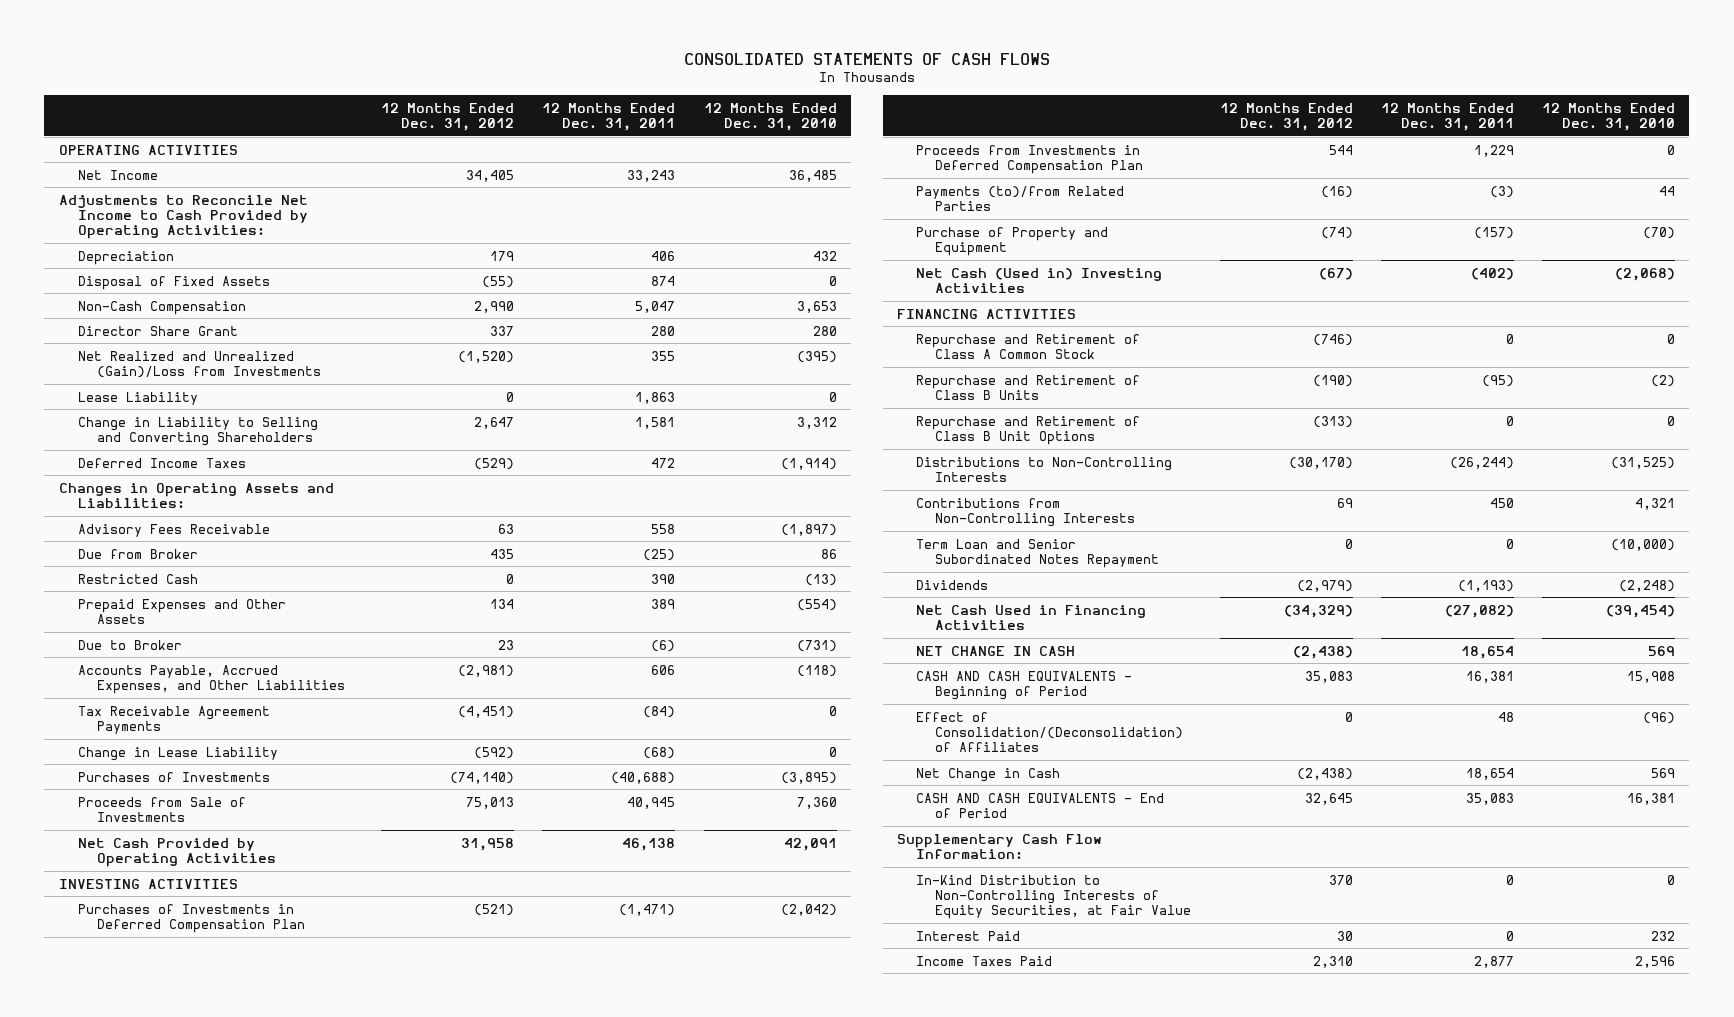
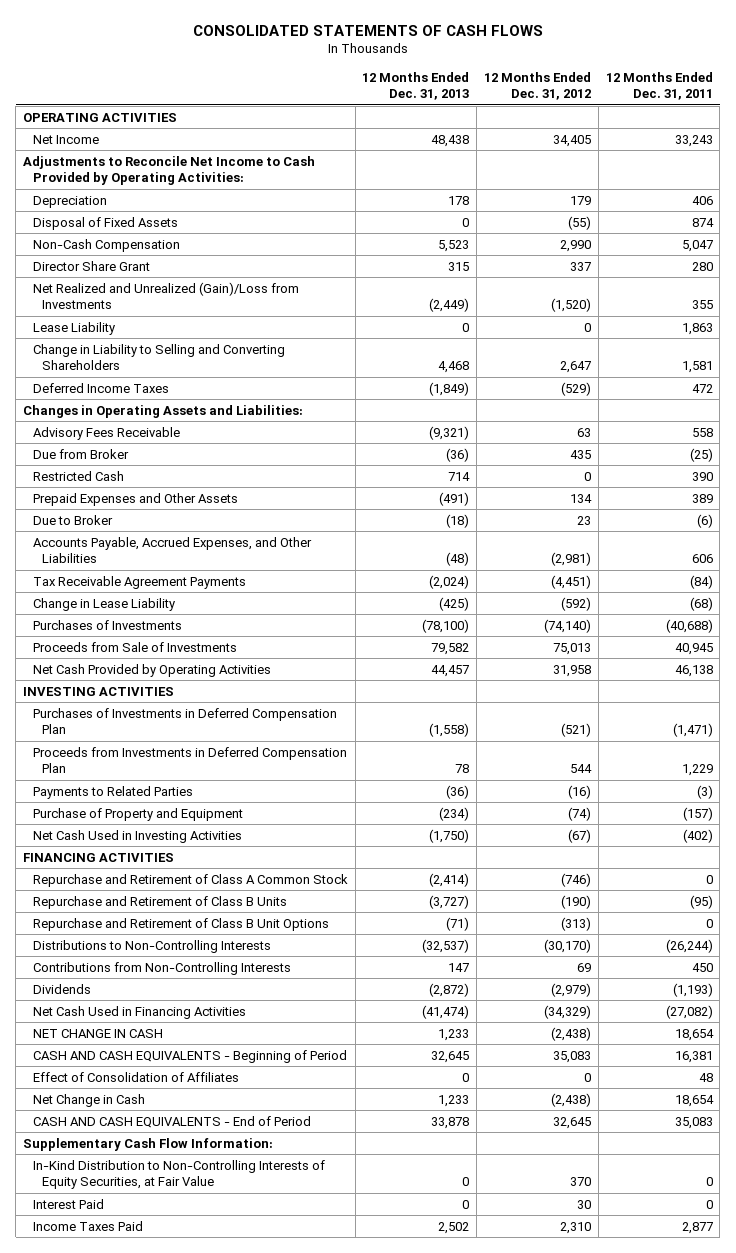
- | 12 Months Ended Dec. 31, 2012 | 12 Months Ended Dec. 31, 2011 | 12 Months Ended Dec. 31, 2010
+ | 12 Months Ended Dec. 31, 2013 | 12 Months Ended Dec. 31, 2012 | 12 Months Ended Dec. 31, 2011
- Payments (to)/from Related Parties | (16) | (3) | 44
+ Payments to Related Parties | (36) | (16) | (3)
- Net Cash (Used in) Investing Activities | (67) | (402) | (2,068)
+ Net Cash Used in Investing Activities | (1,750) | (67) | (402)
- Term Loan and Senior Subordinated Notes Repayment | 0 | 0 | (10,000)
- Effect of Consolidation/(Deconsolidation) of Affiliates | 0 | 48 | (96)
+ Effect of Consolidation of Affiliates | 0 | 0 | 48

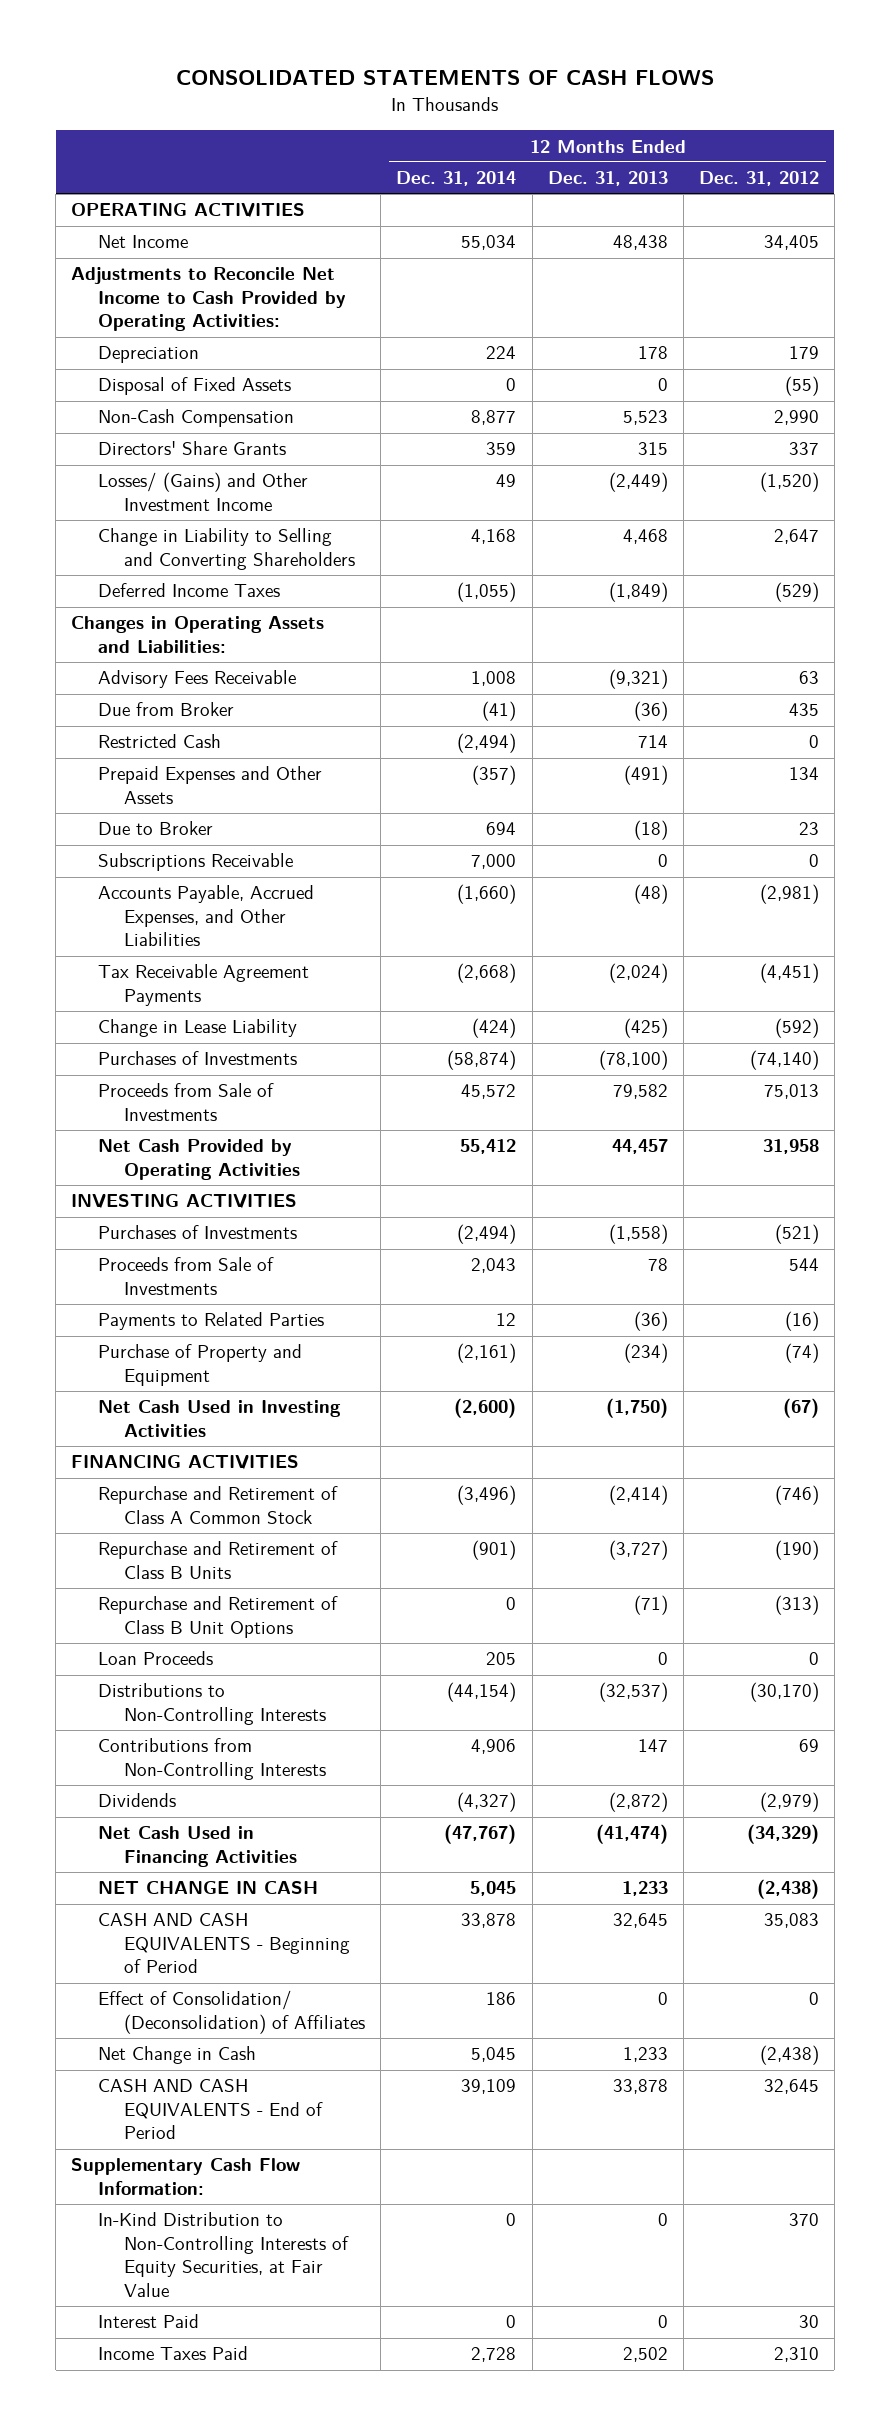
- | 12 Months Ended Dec. 31, 2013 | 12 Months Ended Dec. 31, 2012 | 12 Months Ended Dec. 31, 2011
+ | 12 Months Ended Dec. 31, 2014 | 12 Months Ended Dec. 31, 2013 | 12 Months Ended Dec. 31, 2012
- Director Share Grant | 315 | 337 | 280
- Net Realized and Unrealized (Gain)/Loss from Investments | (2,449) | (1,520) | 355
- Lease Liability | 0 | 0 | 1,863
+ Directors' Share Grants | 359 | 315 | 337
+ Losses/ (Gains) and Other Investment Income | 49 | (2,449) | (1,520)
+ Subscriptions Receivable | 7,000 | 0 | 0
- Purchases of Investments in Deferred Compensation Plan | (1,558) | (521) | (1,471)
- Proceeds from Investments in Deferred Compensation Plan | 78 | 544 | 1,229
+ Purchases of Investments | (2,494) | (1,558) | (521)
+ Proceeds from Sale of Investments | 2,043 | 78 | 544
+ Loan Proceeds | 205 | 0 | 0
- Effect of Consolidation of Affiliates | 0 | 0 | 48
+ Effect of Consolidation/ (Deconsolidation) of Affiliates | 186 | 0 | 0

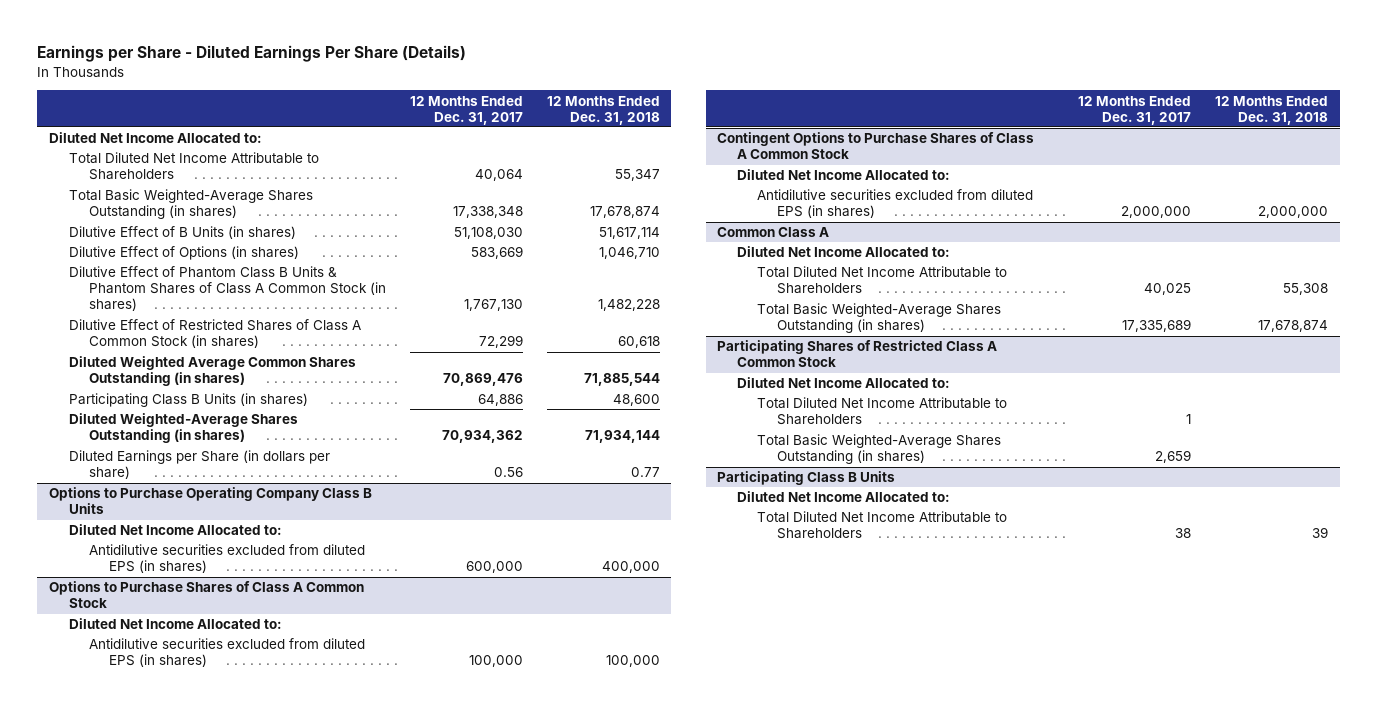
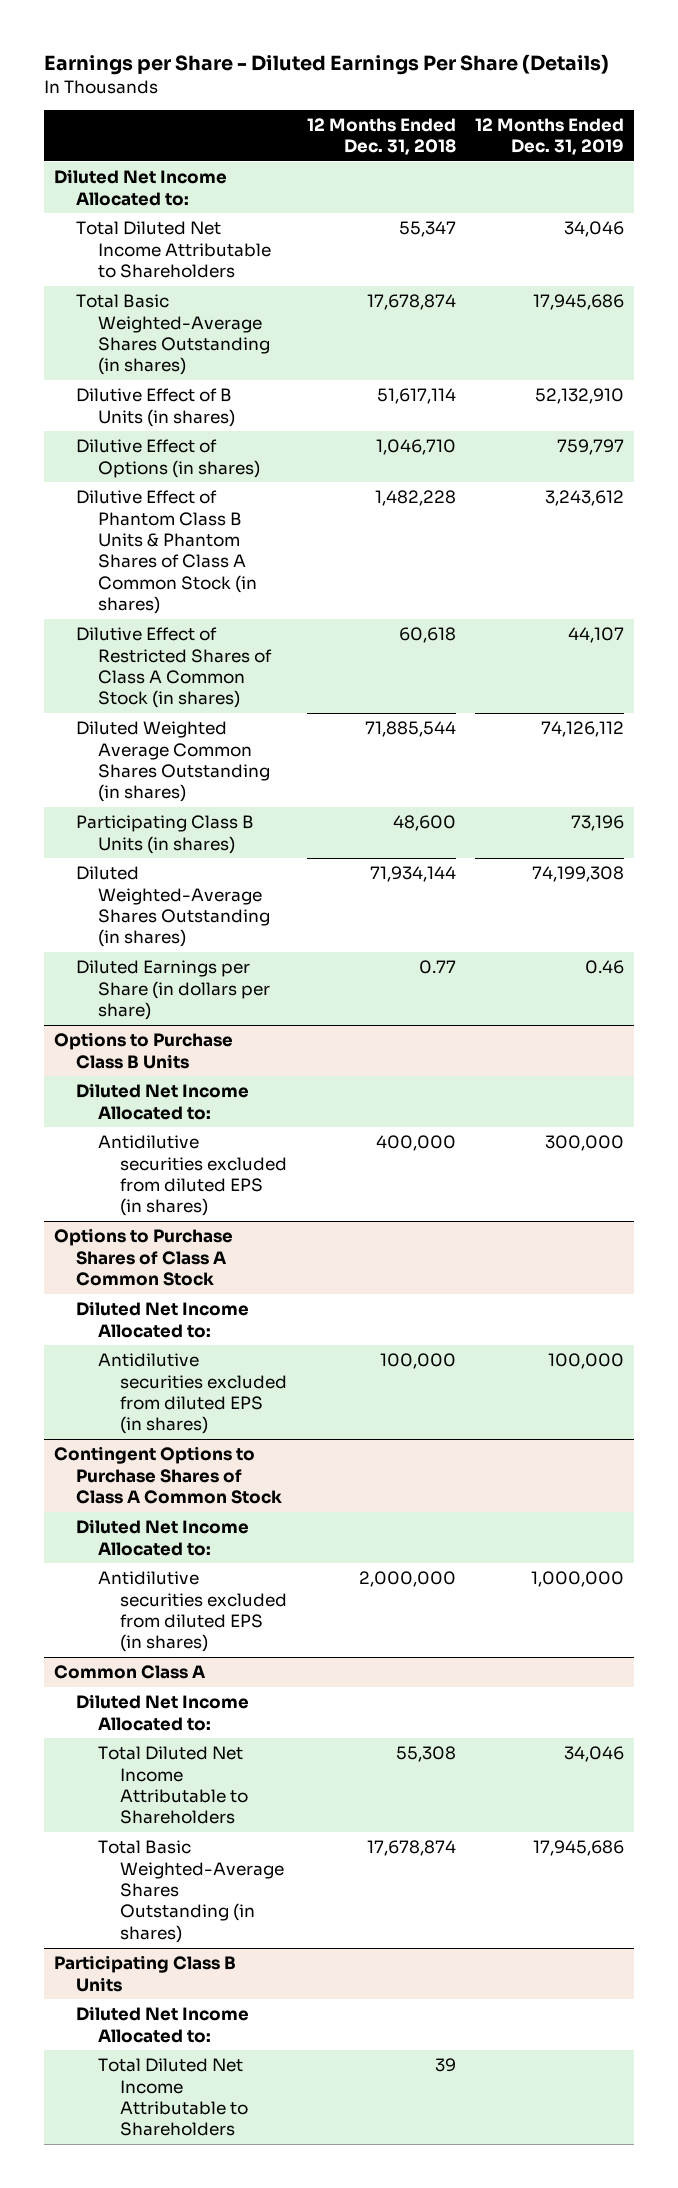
- | 12 Months Ended Dec. 31, 2017 | 12 Months Ended Dec. 31, 2018
+ | 12 Months Ended Dec. 31, 2018 | 12 Months Ended Dec. 31, 2019
- Options to Purchase Operating Company Class B Units
+ Options to Purchase Class B Units
- Participating Shares of Restricted Class A Common Stock
- Diluted Net Income Allocated to:
- Total Diluted Net Income Attributable to Shareholders | 1 |
- Total Basic Weighted-Average Shares Outstanding (in shares) | 2,659 |

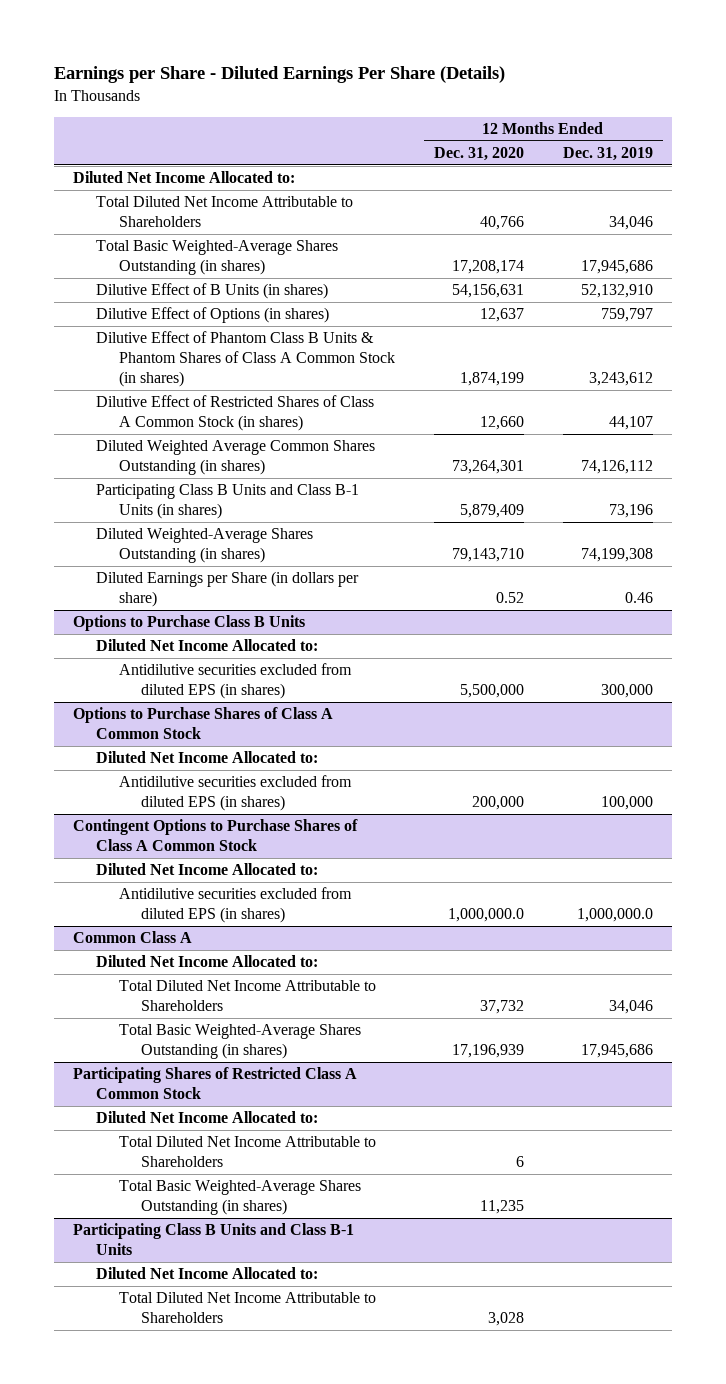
- | 12 Months Ended Dec. 31, 2018 | 12 Months Ended Dec. 31, 2019
+ | 12 Months Ended Dec. 31, 2020 | 12 Months Ended Dec. 31, 2019
- Participating Class B Units (in shares) | 48,600 | 73,196
+ Participating Class B Units and Class B-1 Units (in shares) | 5,879,409 | 73,196
@ Contingent Options to Purchase Shares of Class A Common Stock
- Antidilutive securities excluded from diluted EPS (in shares) | 2,000,000 | 1,000,000
+ Antidilutive securities excluded from diluted EPS (in shares) | 1,000,000.0 | 1,000,000.0
- Participating Class B Units
+ Participating Shares of Restricted Class A Common Stock
+ Total Basic Weighted-Average Shares Outstanding (in shares) | 11,235 |
+ Participating Class B Units and Class B-1 Units
+ Diluted Net Income Allocated to:
+ Total Diluted Net Income Attributable to Shareholders | 3,028 |

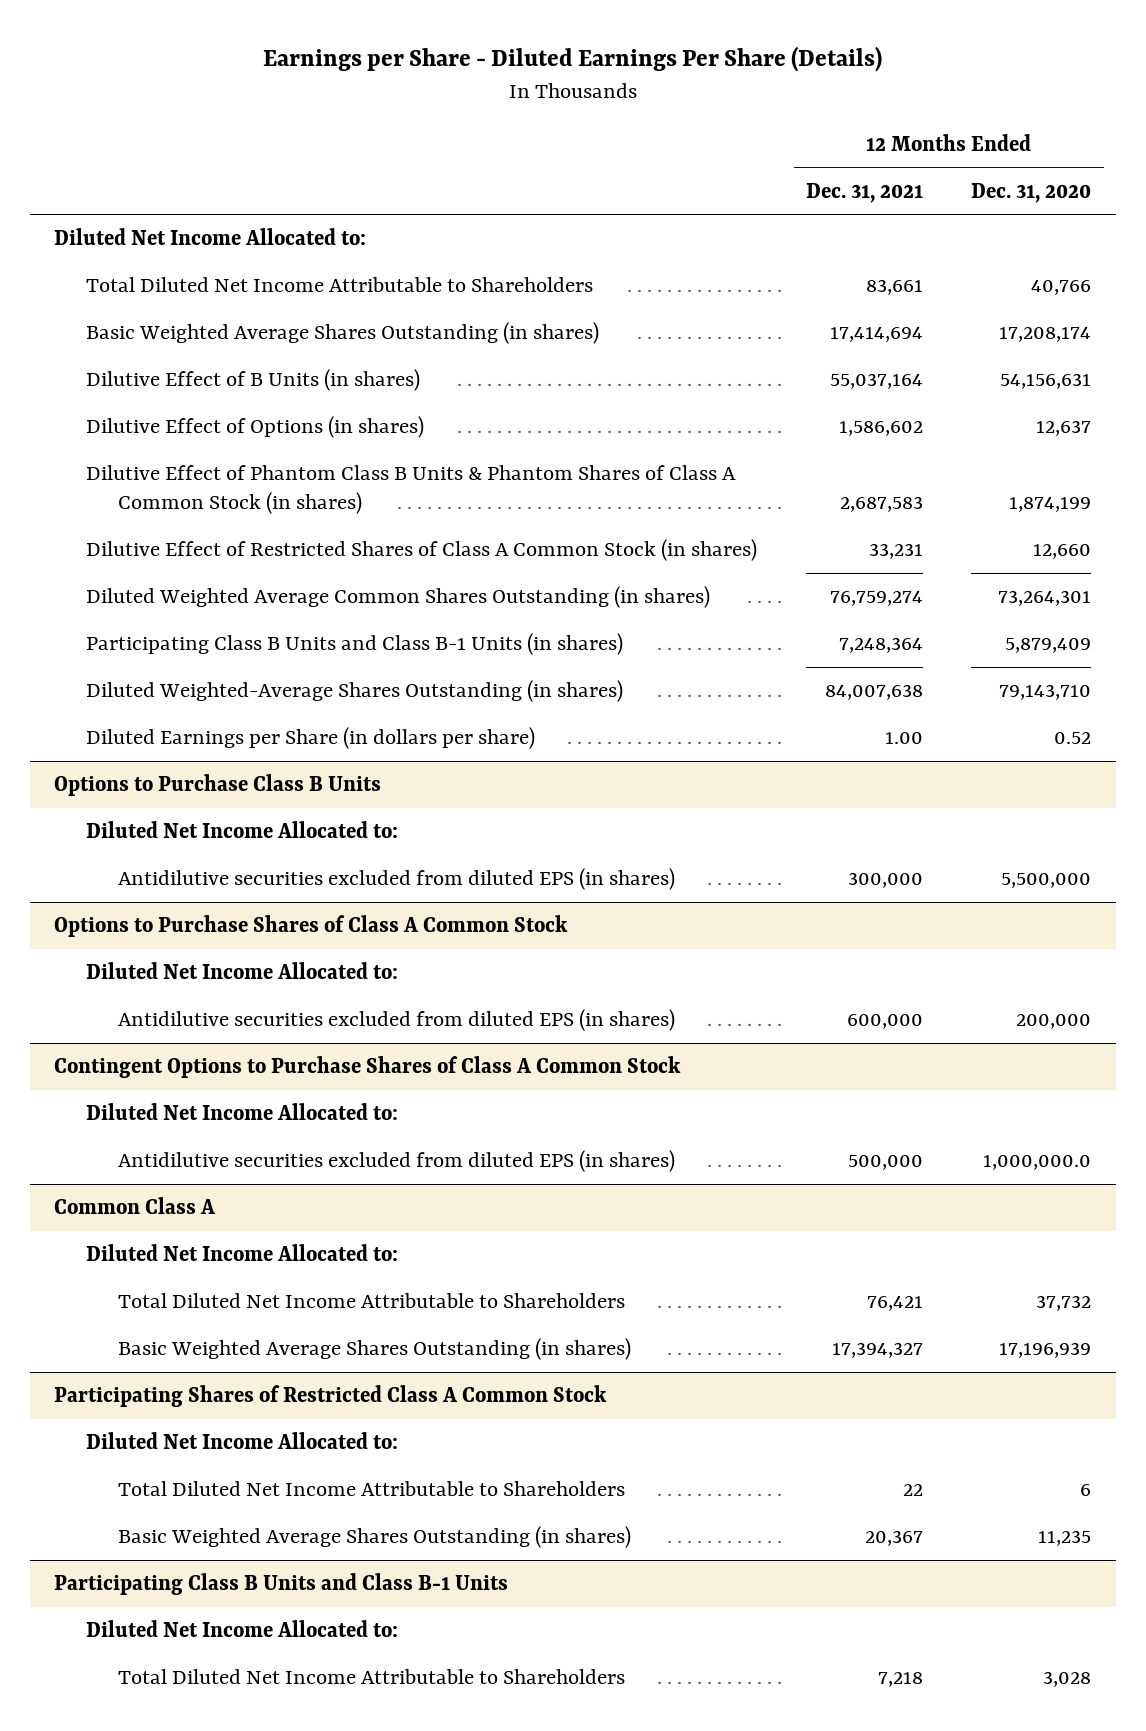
- | 12 Months Ended Dec. 31, 2020 | 12 Months Ended Dec. 31, 2019
+ | 12 Months Ended Dec. 31, 2021 | 12 Months Ended Dec. 31, 2020
- Total Basic Weighted-Average Shares Outstanding (in shares) | 17,208,174 | 17,945,686
+ Basic Weighted Average Shares Outstanding (in shares) | 17,414,694 | 17,208,174
@ Common Class A
- Total Basic Weighted-Average Shares Outstanding (in shares) | 17,196,939 | 17,945,686
+ Basic Weighted Average Shares Outstanding (in shares) | 17,394,327 | 17,196,939
@ Participating Shares of Restricted Class A Common Stock
- Total Basic Weighted-Average Shares Outstanding (in shares) | 11,235 |
+ Basic Weighted Average Shares Outstanding (in shares) | 20,367 | 11,235

